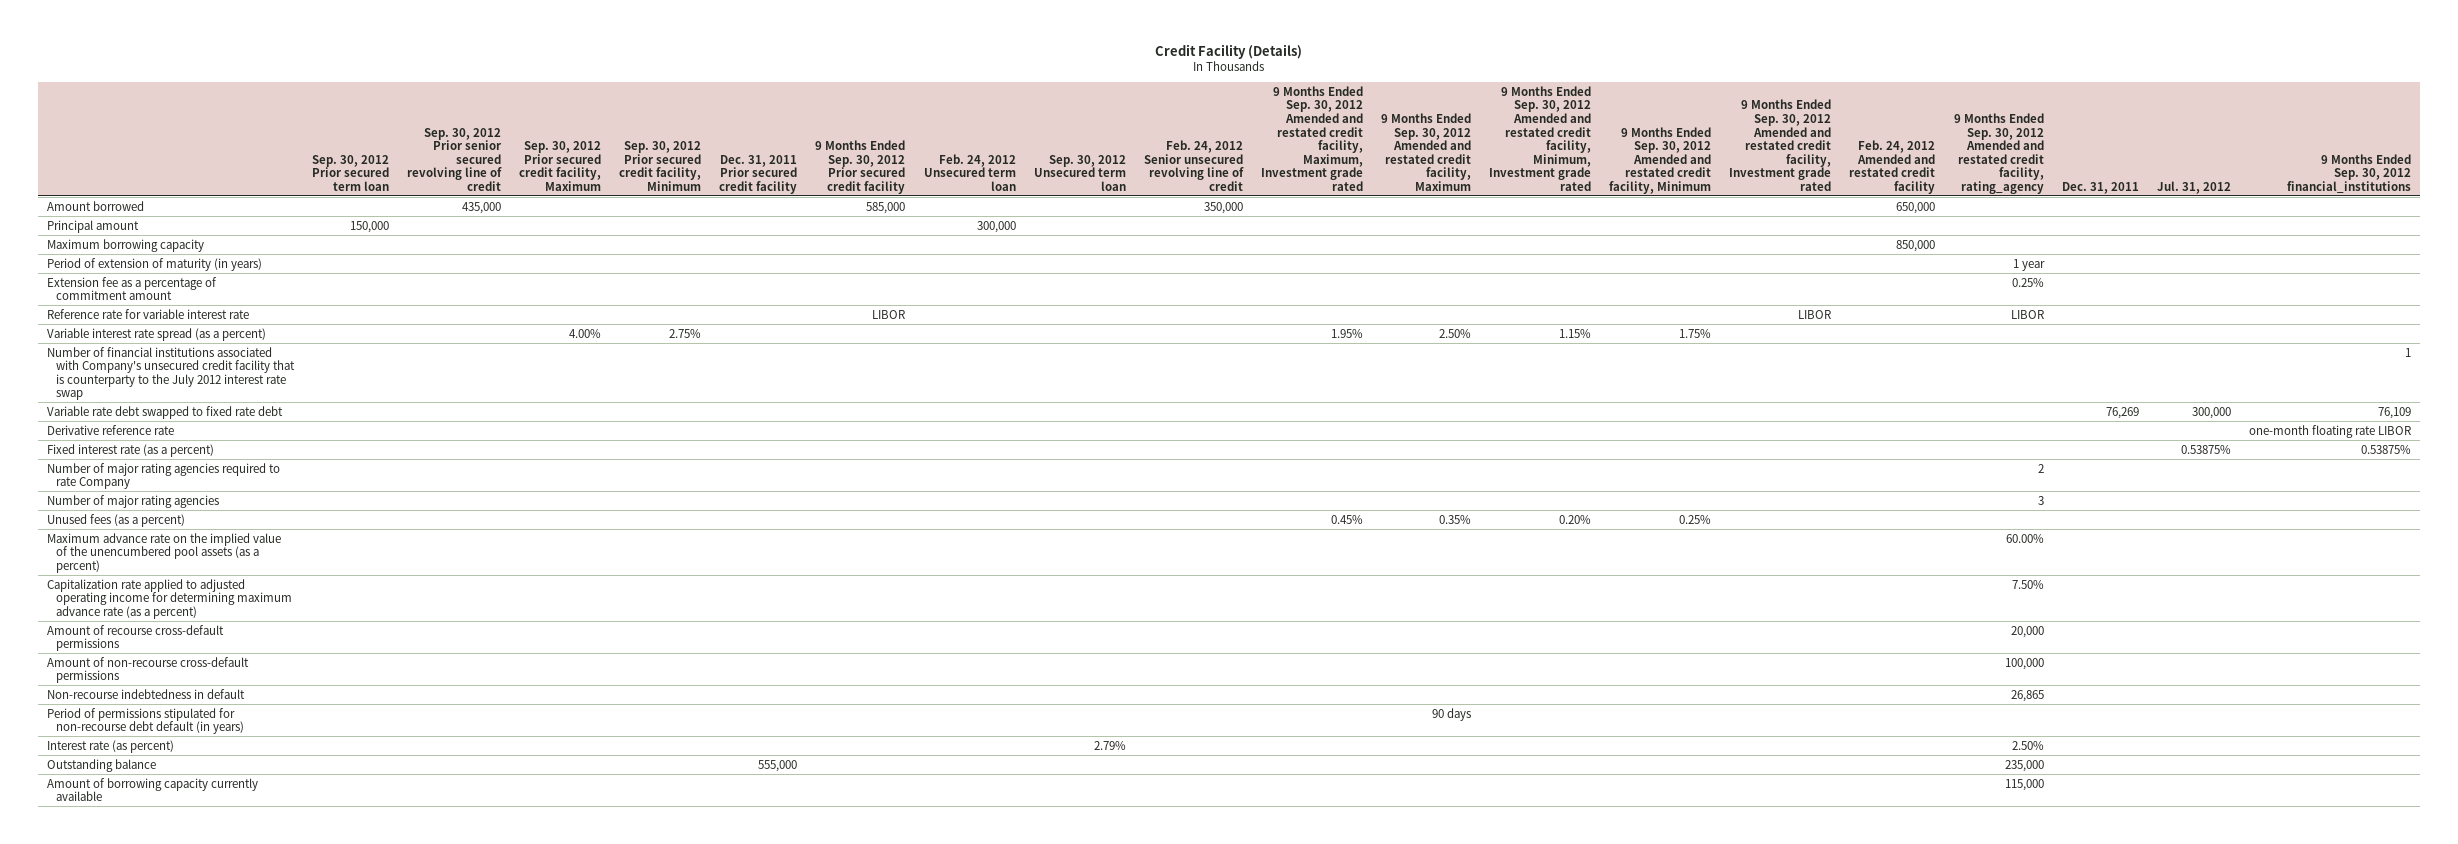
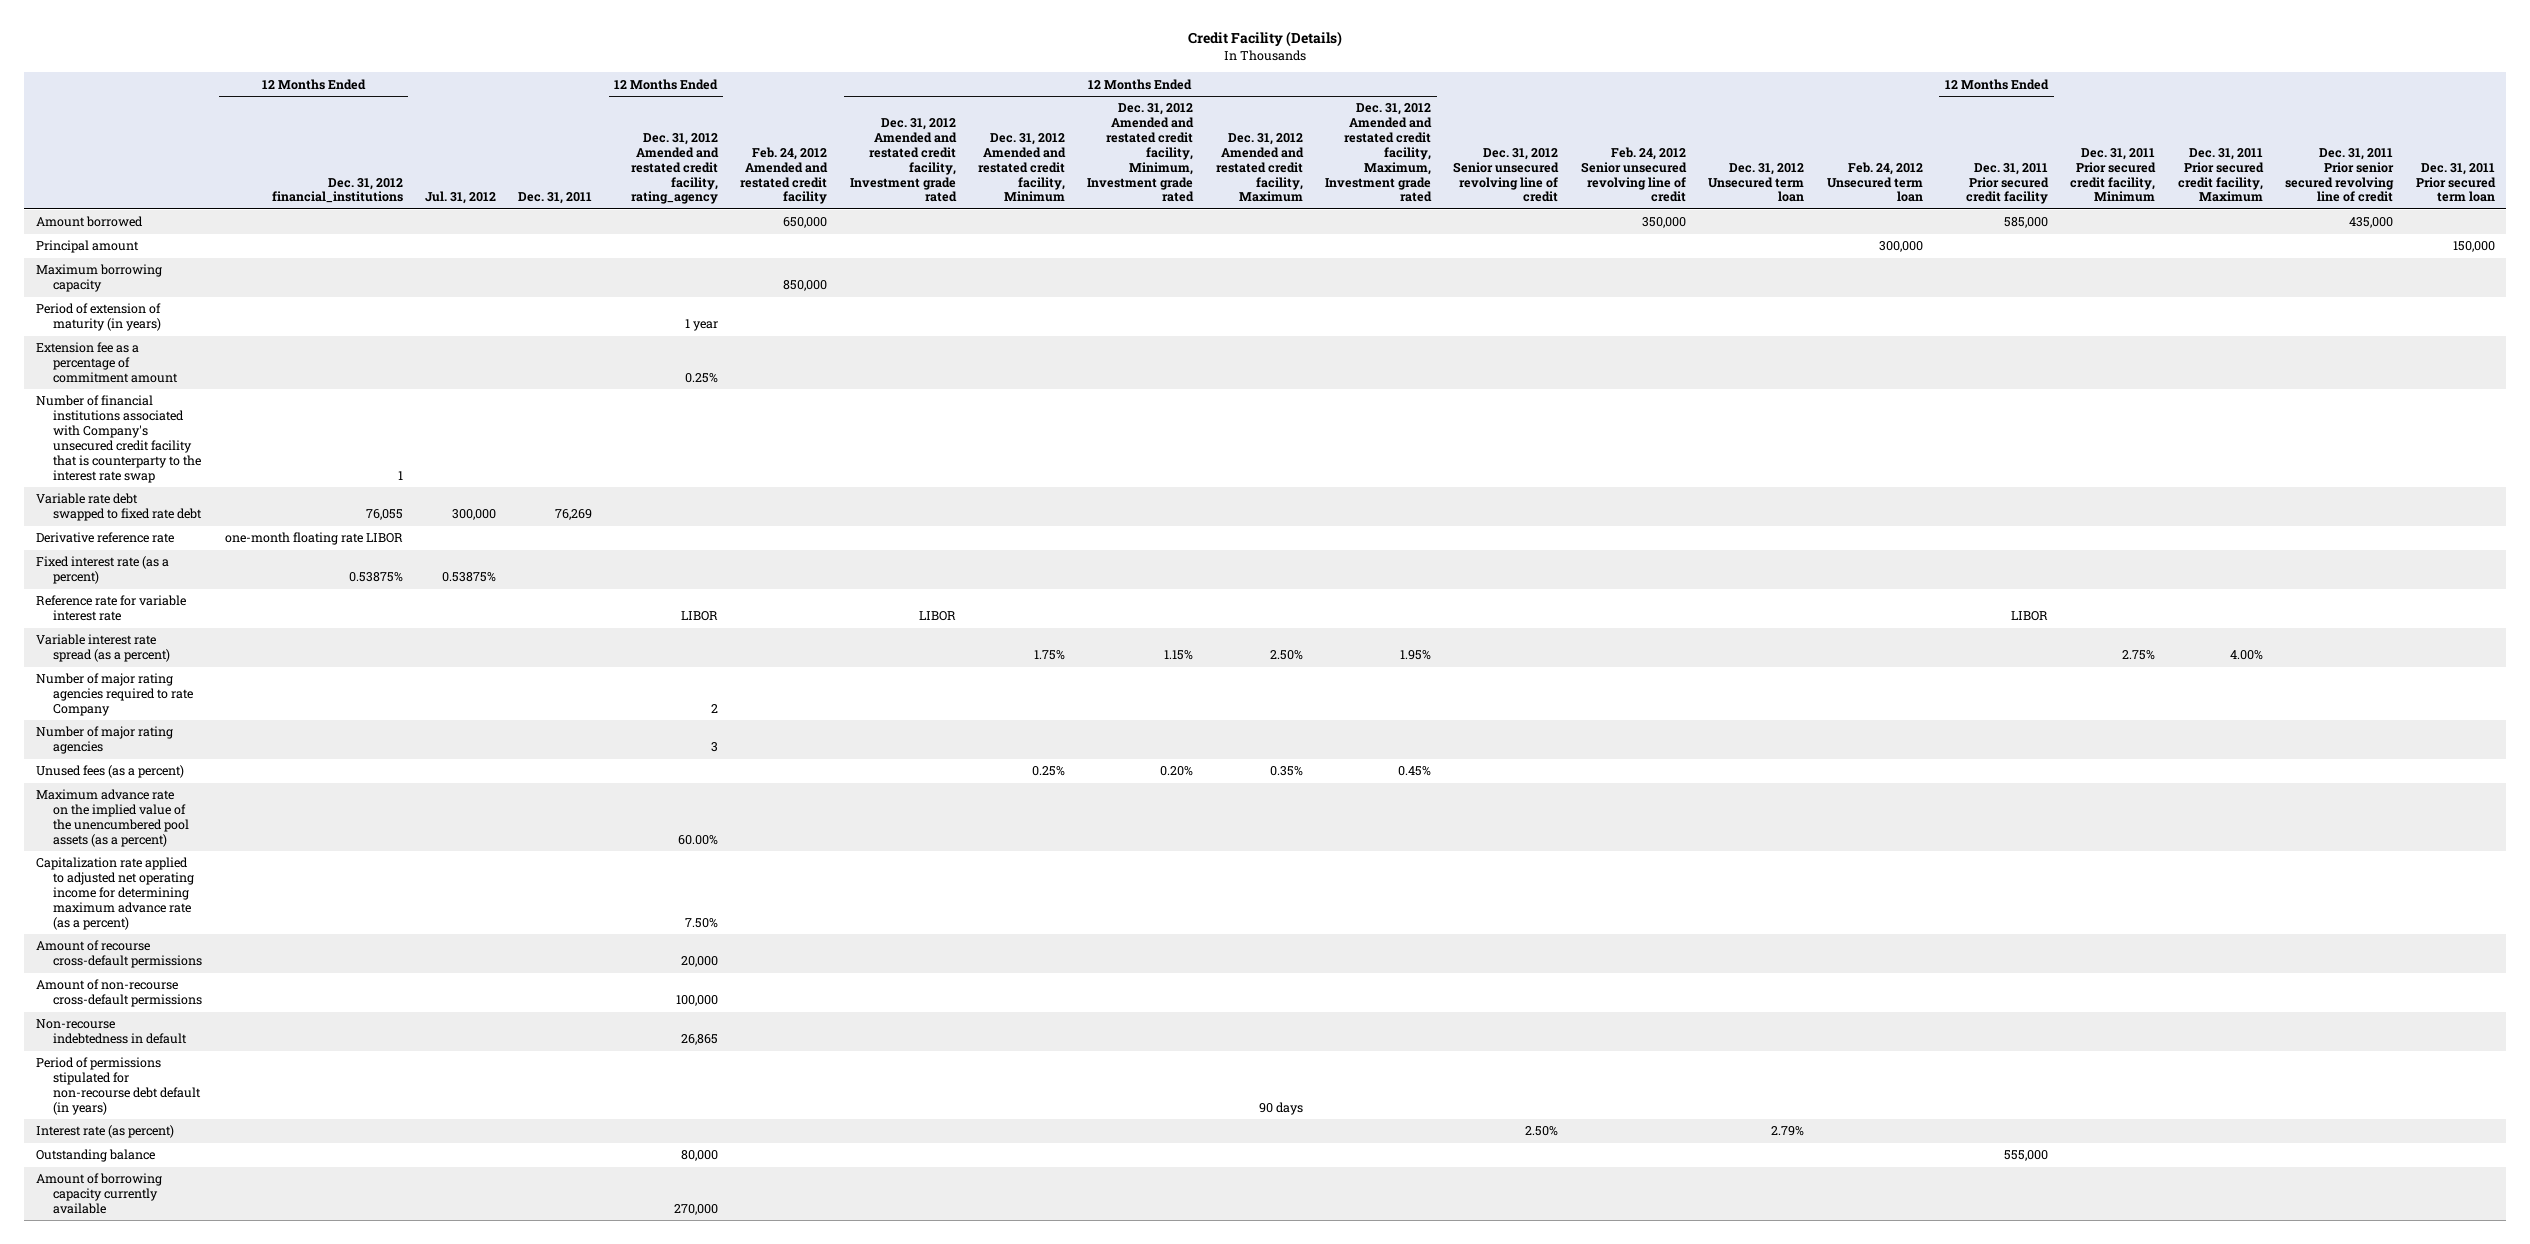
- | Sep. 30, 2012 Prior secured term loan | Sep. 30, 2012 Prior senior secured revolving line of credit | Sep. 30, 2012 Prior secured credit facility, Maximum | Sep. 30, 2012 Prior secured credit facility, Minimum | Dec. 31, 2011 Prior secured credit facility | 9 Months Ended Sep. 30, 2012 Prior secured credit facility | Feb. 24, 2012 Unsecured term loan | Sep. 30, 2012 Unsecured term loan | Feb. 24, 2012 Senior unsecured revolving line of credit | 9 Months Ended Sep. 30, 2012 Amended and restated credit facility, Maximum, Investment grade rated | 9 Months Ended Sep. 30, 2012 Amended and restated credit facility, Maximum | 9 Months Ended Sep. 30, 2012 Amended and restated credit facility, Minimum, Investment grade rated | 9 Months Ended Sep. 30, 2012 Amended and restated credit facility, Minimum | 9 Months Ended Sep. 30, 2012 Amended and restated credit facility, Investment grade rated | Feb. 24, 2012 Amended and restated credit facility | 9 Months Ended Sep. 30, 2012 Amended and restated credit facility, rating_agency | Dec. 31, 2011 | Jul. 31, 2012 | 9 Months Ended Sep. 30, 2012 financial_institutions
+ | 12 Months Ended Dec. 31, 2012 financial_institutions | Jul. 31, 2012 | Dec. 31, 2011 | 12 Months Ended Dec. 31, 2012 Amended and restated credit facility, rating_agency | Feb. 24, 2012 Amended and restated credit facility | 12 Months Ended Dec. 31, 2012 Amended and restated credit facility, Investment grade rated | 12 Months Ended Dec. 31, 2012 Amended and restated credit facility, Minimum | 12 Months Ended Dec. 31, 2012 Amended and restated credit facility, Minimum, Investment grade rated | 12 Months Ended Dec. 31, 2012 Amended and restated credit facility, Maximum | 12 Months Ended Dec. 31, 2012 Amended and restated credit facility, Maximum, Investment grade rated | Dec. 31, 2012 Senior unsecured revolving line of credit | Feb. 24, 2012 Senior unsecured revolving line of credit | Dec. 31, 2012 Unsecured term loan | Feb. 24, 2012 Unsecured term loan | 12 Months Ended Dec. 31, 2011 Prior secured credit facility | Dec. 31, 2011 Prior secured credit facility, Minimum | Dec. 31, 2011 Prior secured credit facility, Maximum | Dec. 31, 2011 Prior senior secured revolving line of credit | Dec. 31, 2011 Prior secured term loan
- Number of financial institutions associated with Company's unsecured credit facility that is counterparty to the July 2012 interest rate swap | | | | | | | | | | | | | | | | | | | 1
+ Number of financial institutions associated with Company's unsecured credit facility that is counterparty to the interest rate swap | 1 | | | | | | | | | | | | | | | | | |
moved down: Reference rate for variable interest rate | | | | LIBOR | | LIBOR | | | | | | | | | LIBOR | | | |
moved down: Variable interest rate spread (as a percent) | | | | | | | 1.75% | 1.15% | 2.50% | 1.95% | | | | | | 2.75% | 4.00% | |
- Capitalization rate applied to adjusted operating income for determining maximum advance rate (as a percent) | | | | | | | | | | | | | | | | 7.50% | | |
+ Capitalization rate applied to adjusted net operating income for determining maximum advance rate (as a percent) | | | | 7.50% | | | | | | | | | | | | | | |

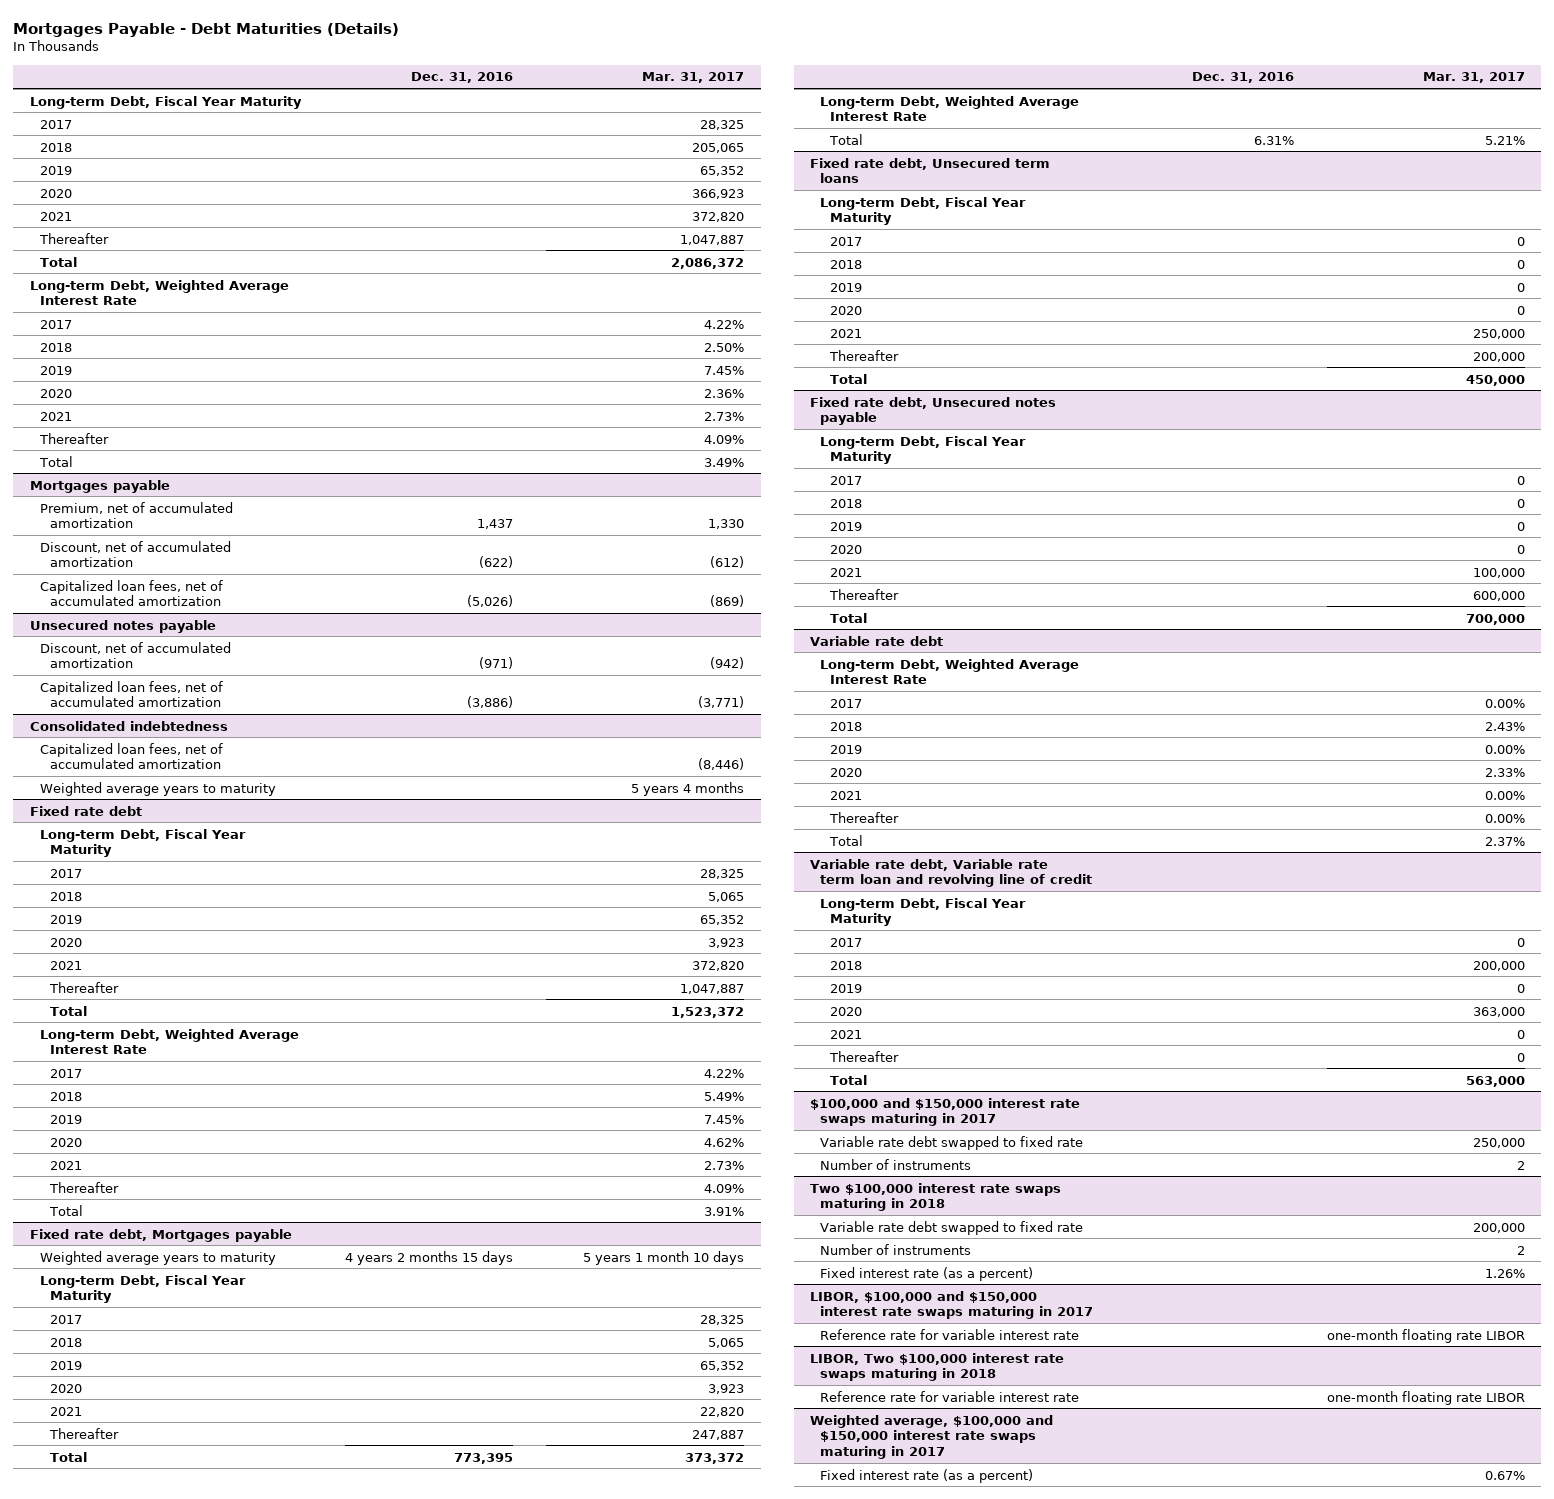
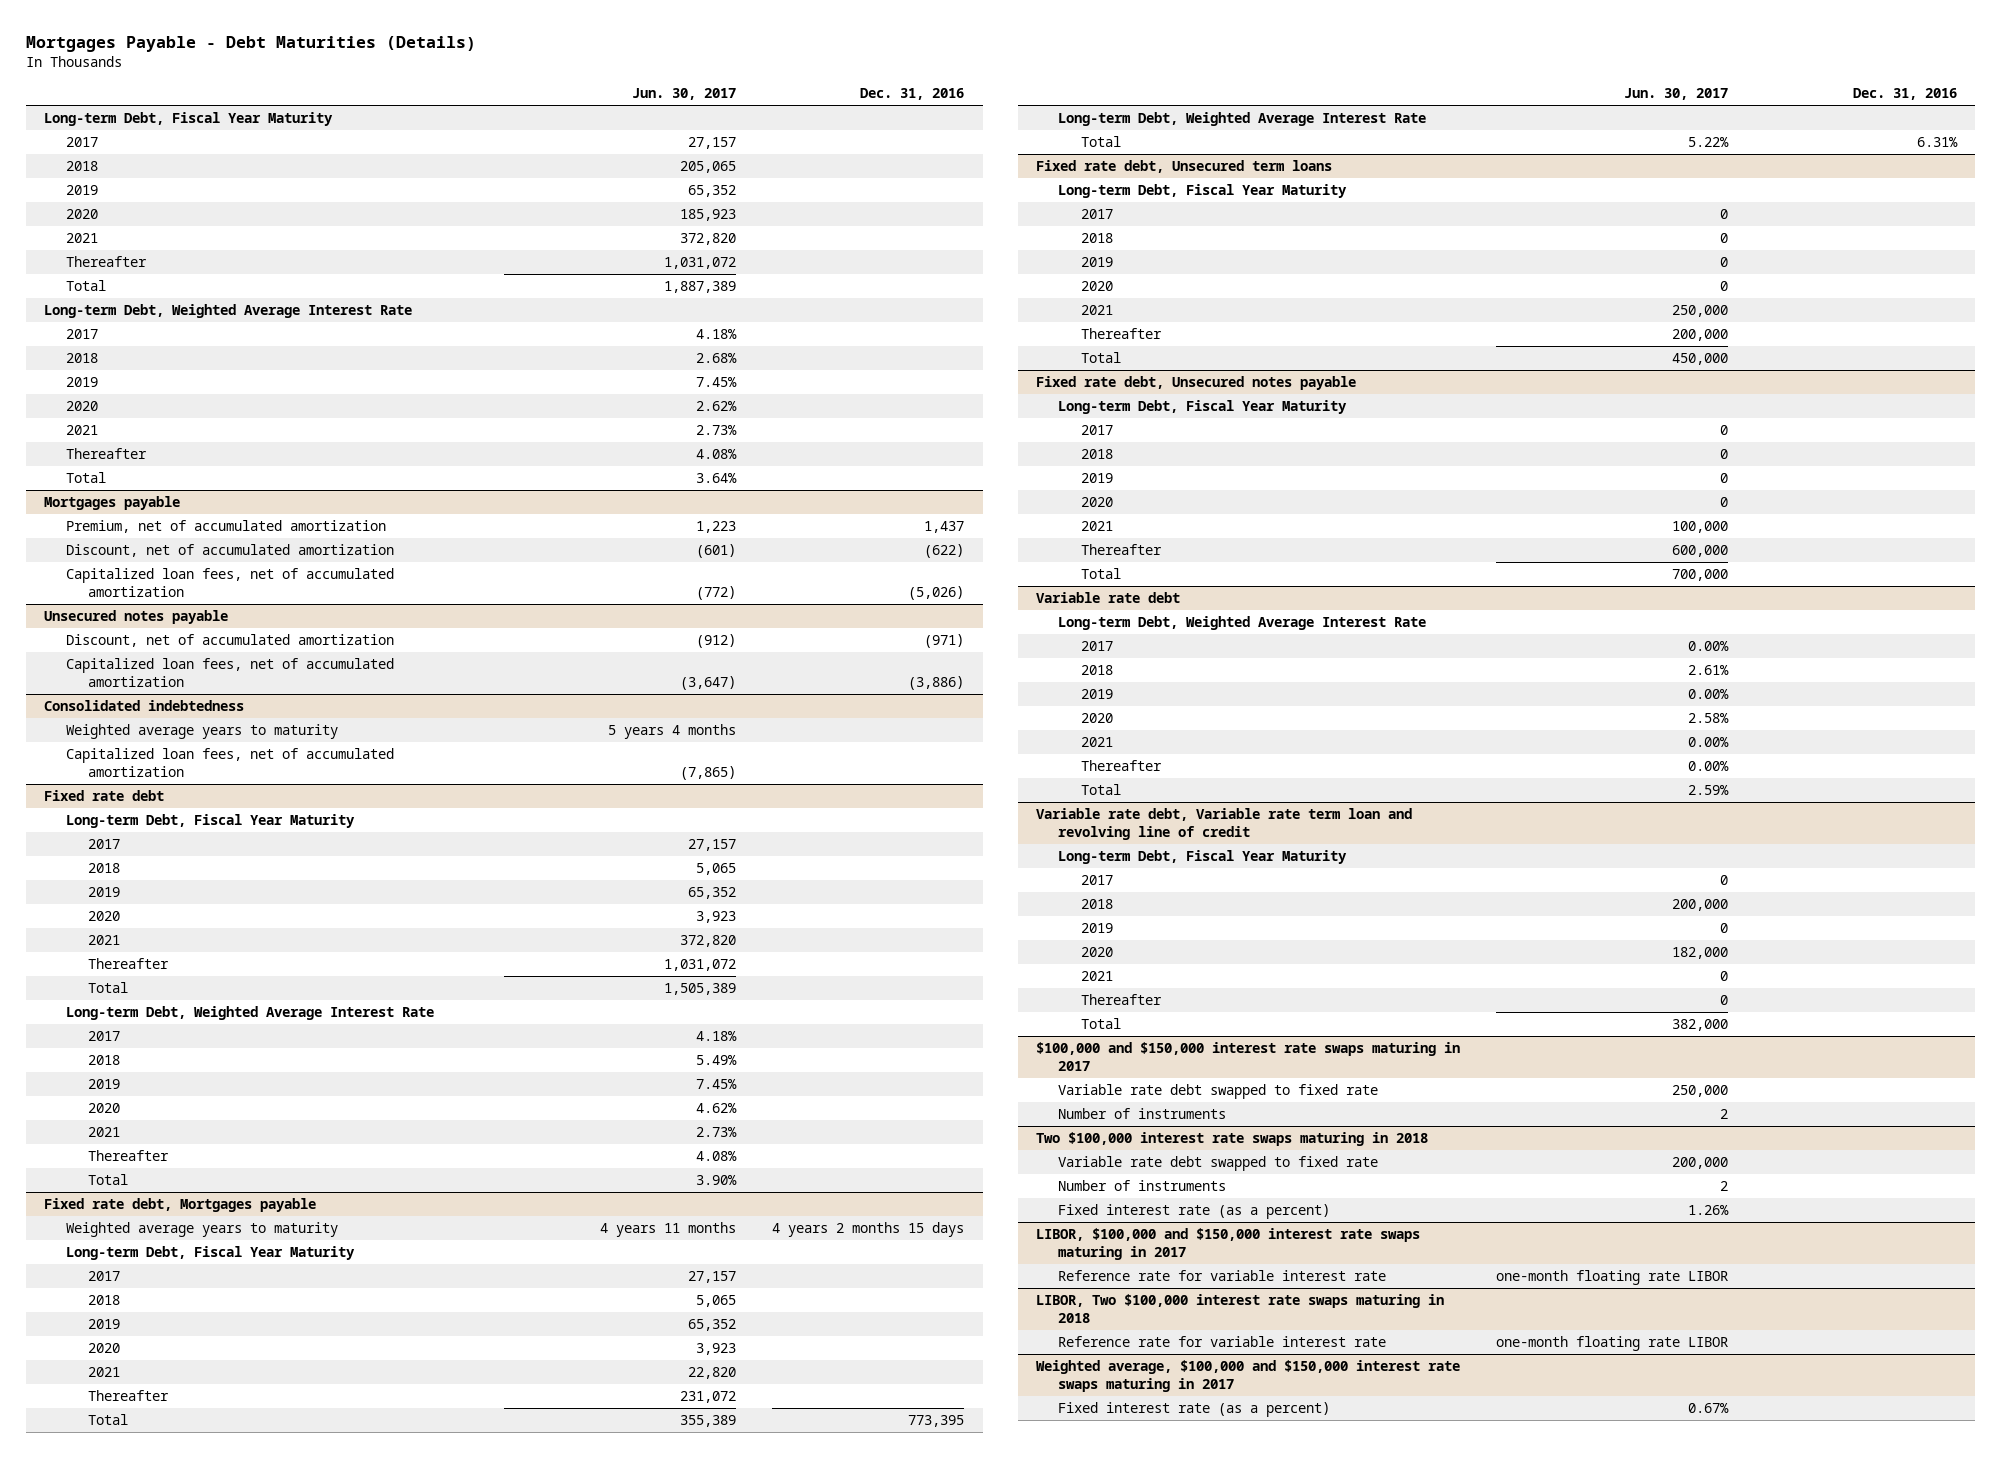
- | Dec. 31, 2016 | Mar. 31, 2017
+ | Jun. 30, 2017 | Dec. 31, 2016
@ Consolidated indebtedness
moved down: Capitalized loan fees, net of accumulated amortization | (7,865) |

